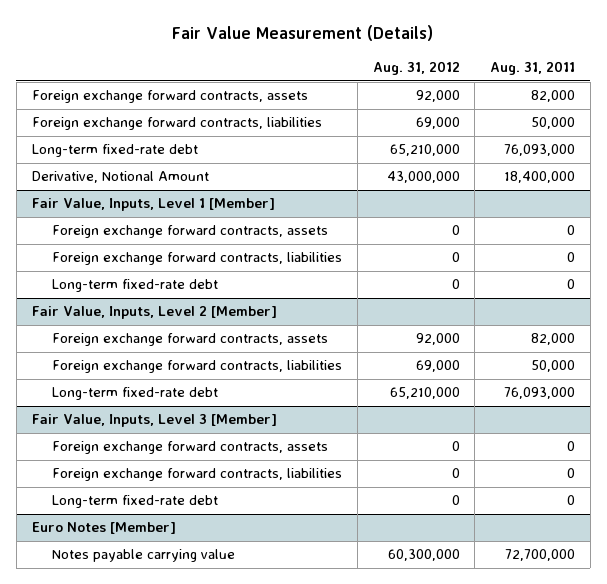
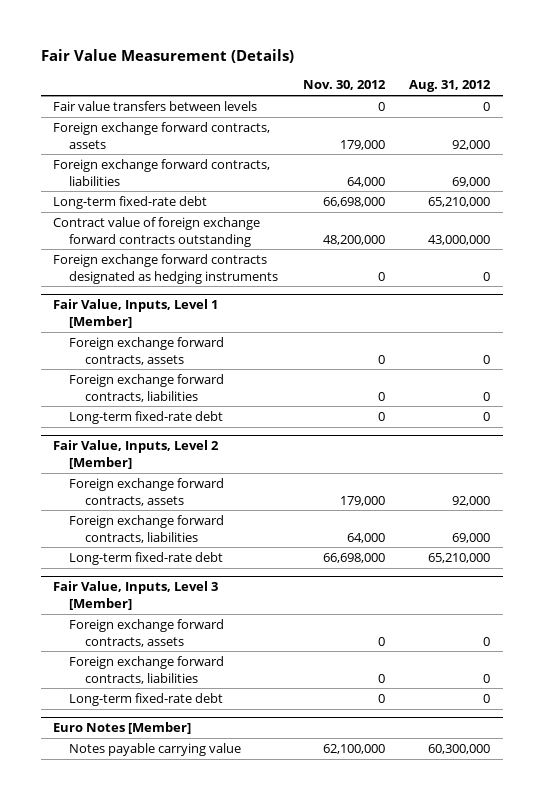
- | Aug. 31, 2012 | Aug. 31, 2011
+ | Nov. 30, 2012 | Aug. 31, 2012
+ Fair value transfers between levels | 0 | 0
- Derivative, Notional Amount | 43,000,000 | 18,400,000
+ Contract value of foreign exchange forward contracts outstanding | 48,200,000 | 43,000,000
+ Foreign exchange forward contracts designated as hedging instruments | 0 | 0

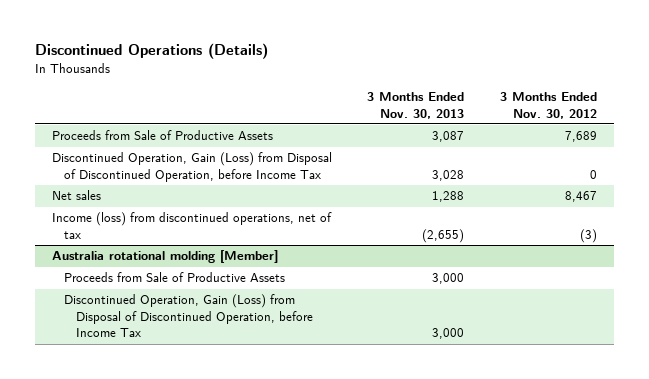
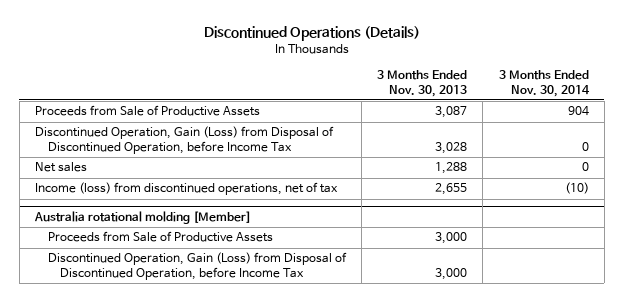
- | 3 Months Ended Nov. 30, 2013 | 3 Months Ended Nov. 30, 2012
+ | 3 Months Ended Nov. 30, 2013 | 3 Months Ended Nov. 30, 2014
- Income (loss) from discontinued operations, net of tax | (2,655) | (3)
+ Income (loss) from discontinued operations, net of tax | 2,655 | (10)

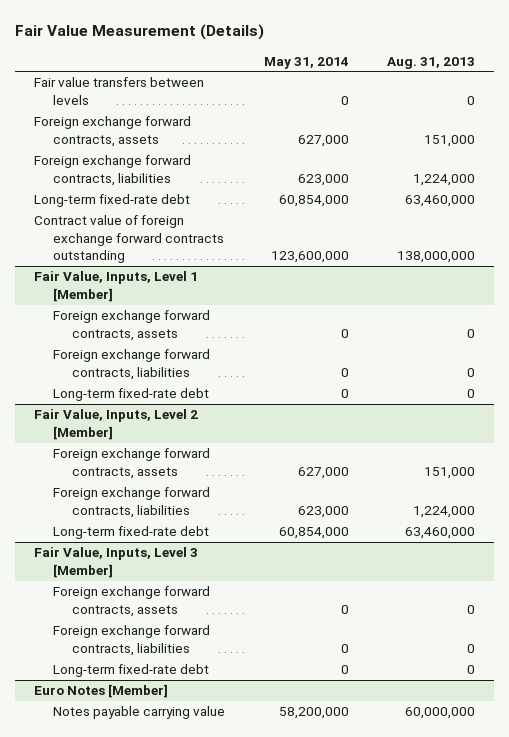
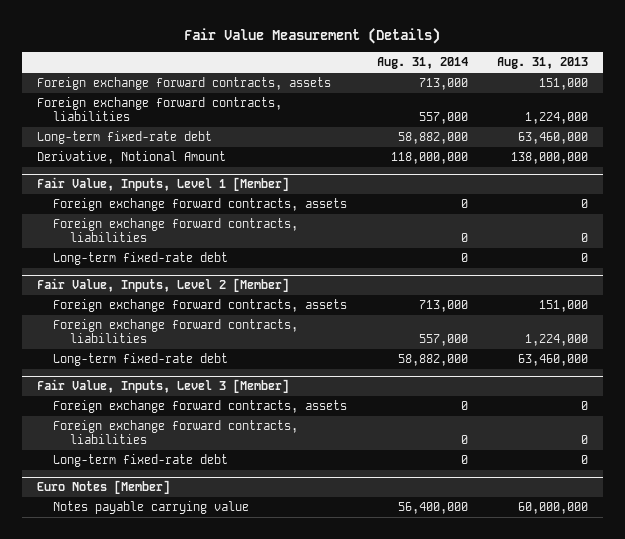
- | May 31, 2014 | Aug. 31, 2013
+ | Aug. 31, 2014 | Aug. 31, 2013
- Fair value transfers between levels | 0 | 0
- Contract value of foreign exchange forward contracts outstanding | 123,600,000 | 138,000,000
+ Derivative, Notional Amount | 118,000,000 | 138,000,000

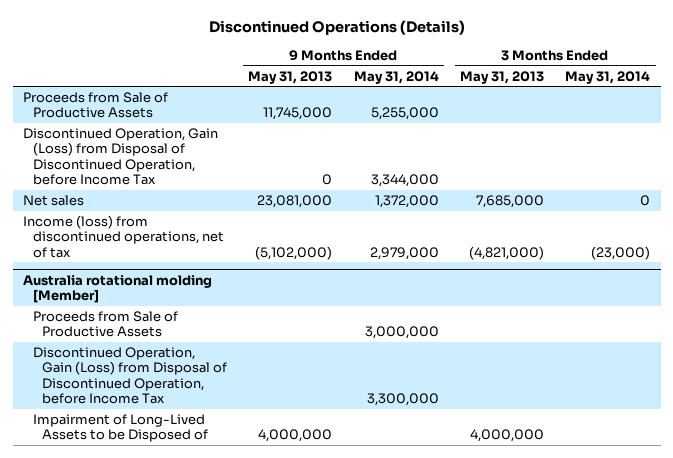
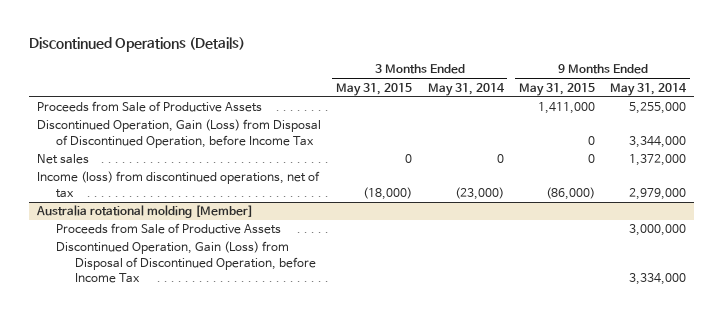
- | 9 Months Ended May 31, 2013 | 9 Months Ended May 31, 2014 | 3 Months Ended May 31, 2013 | 3 Months Ended May 31, 2014
+ | 3 Months Ended May 31, 2015 | 3 Months Ended May 31, 2014 | 9 Months Ended May 31, 2015 | 9 Months Ended May 31, 2014
@ Australia rotational molding [Member]
- Discontinued Operation, Gain (Loss) from Disposal of Discontinued Operation, before Income Tax | | 3,300,000 | |
- Impairment of Long-Lived Assets to be Disposed of | 4,000,000 | | 4,000,000 |
+ Discontinued Operation, Gain (Loss) from Disposal of Discontinued Operation, before Income Tax | | | | 3,334,000

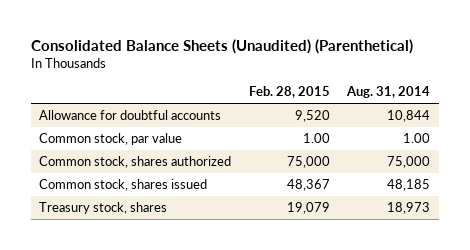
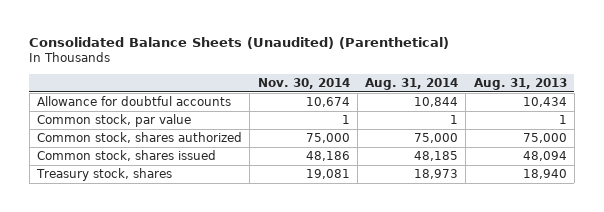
- | Feb. 28, 2015 | Aug. 31, 2014
+ | Nov. 30, 2014 | Aug. 31, 2014 | Aug. 31, 2013
- Common stock, par value | 1.00 | 1.00
+ Common stock, par value | 1 | 1 | 1

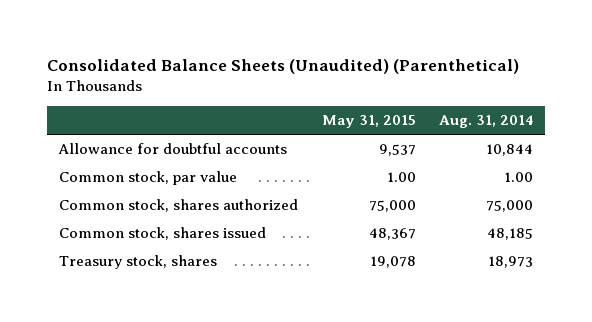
- | Nov. 30, 2014 | Aug. 31, 2014 | Aug. 31, 2013
+ | May 31, 2015 | Aug. 31, 2014
- Common stock, par value | 1 | 1 | 1
+ Common stock, par value | 1.00 | 1.00

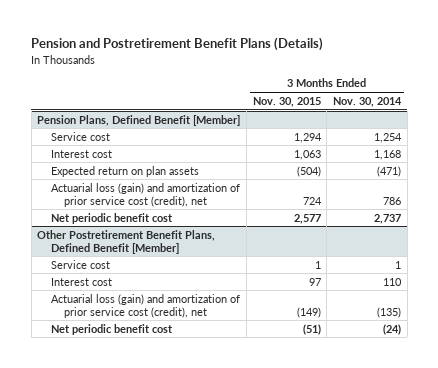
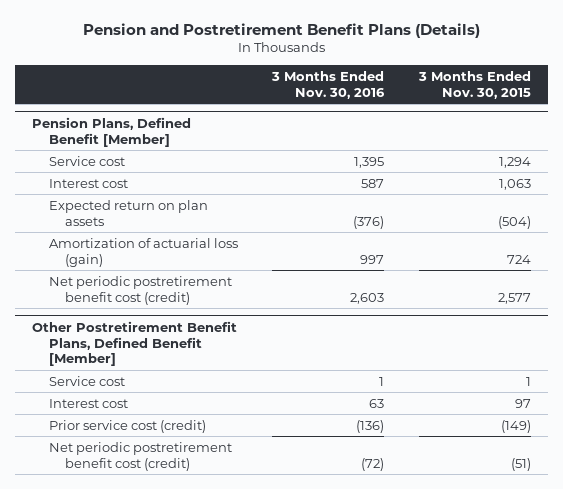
- | 3 Months Ended Nov. 30, 2015 | 3 Months Ended Nov. 30, 2014
+ | 3 Months Ended Nov. 30, 2016 | 3 Months Ended Nov. 30, 2015
@ Pension Plans, Defined Benefit [Member]
- Actuarial loss (gain) and amortization of prior service cost (credit), net | 724 | 786
- Net periodic benefit cost | 2,577 | 2,737
+ Amortization of actuarial loss (gain) | 997 | 724
+ Net periodic postretirement benefit cost (credit) | 2,603 | 2,577
@ Other Postretirement Benefit Plans, Defined Benefit [Member]
- Actuarial loss (gain) and amortization of prior service cost (credit), net | (149) | (135)
- Net periodic benefit cost | (51) | (24)
+ Prior service cost (credit) | (136) | (149)
+ Net periodic postretirement benefit cost (credit) | (72) | (51)

